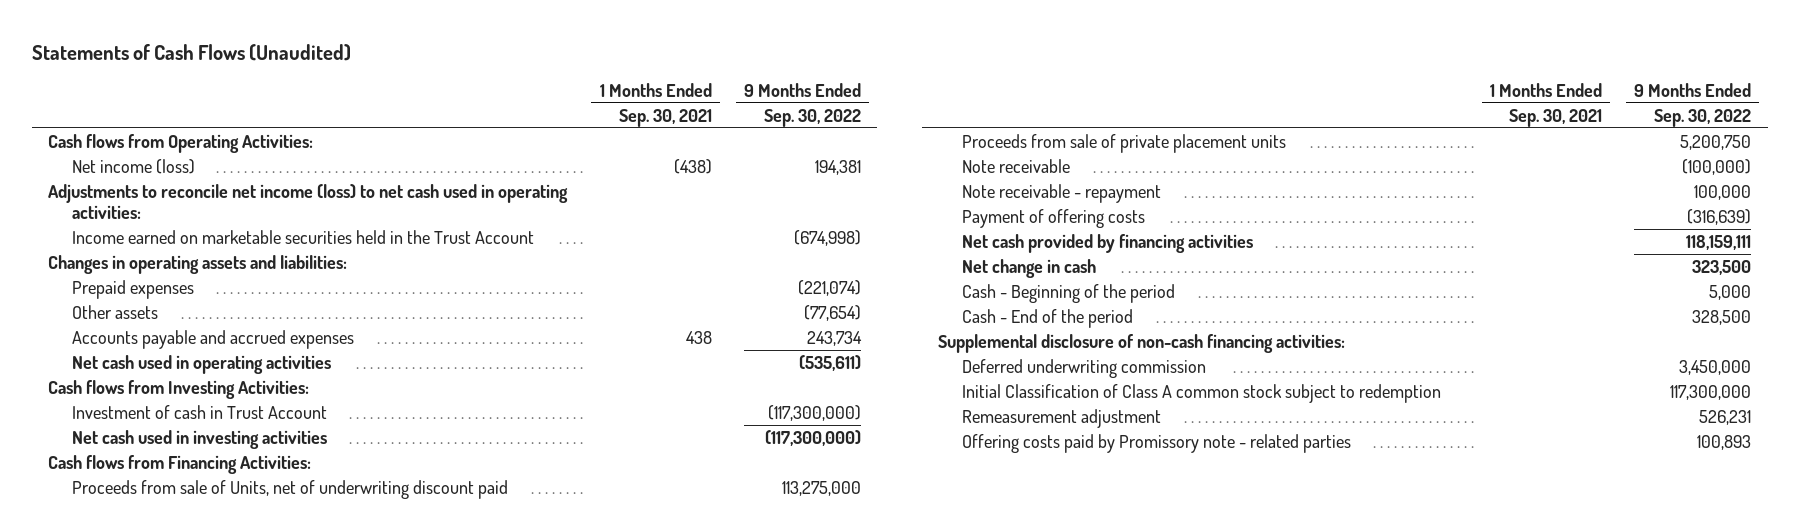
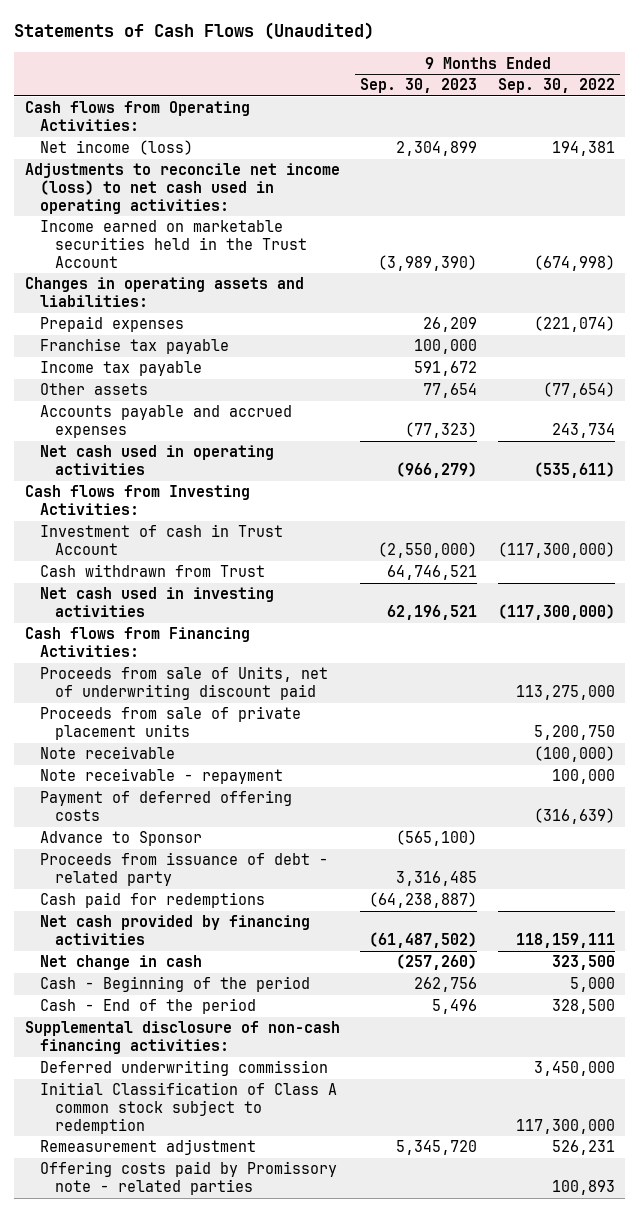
- | 1 Months Ended Sep. 30, 2021 | 9 Months Ended Sep. 30, 2022
+ | 9 Months Ended Sep. 30, 2023 | 9 Months Ended Sep. 30, 2022
+ Franchise tax payable | 100,000 |
+ Income tax payable | 591,672 |
+ Cash withdrawn from Trust | 64,746,521 |
- Payment of offering costs | | (316,639)
+ Payment of deferred offering costs | | (316,639)
+ Advance to Sponsor | (565,100) |
+ Proceeds from issuance of debt - related party | 3,316,485 |
+ Cash paid for redemptions | (64,238,887) |

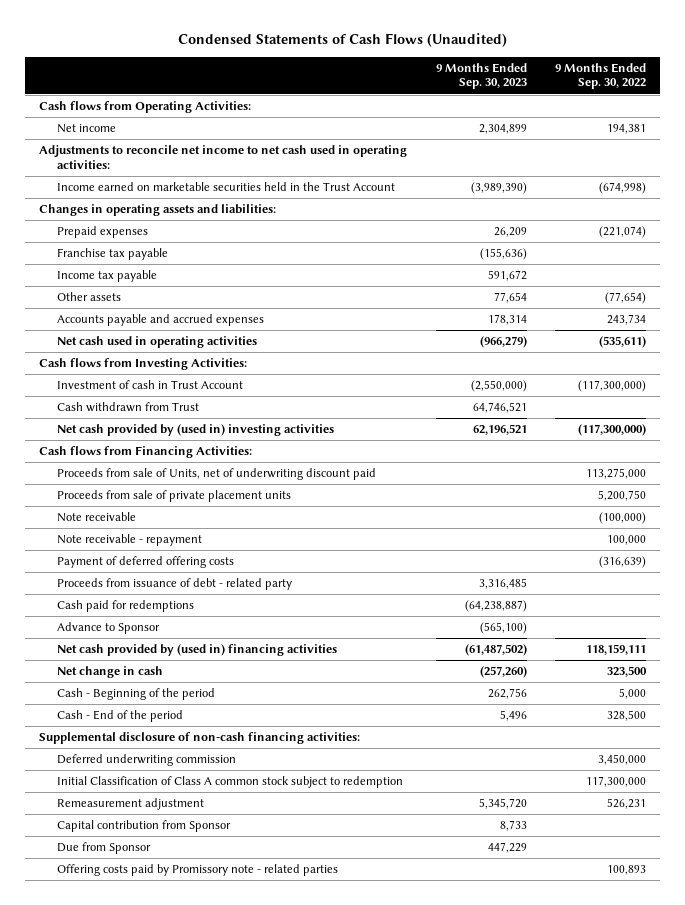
- Statements of Cash Flows (Unaudited)
+ Condensed Statements of Cash Flows (Unaudited)
- Net income (loss) | 2,304,899 | 194,381
- Adjustments to reconcile net income (loss) to net cash used in operating activities:
+ Net income | 2,304,899 | 194,381
+ Adjustments to reconcile net income to net cash used in operating activities:
- Franchise tax payable | 100,000 |
+ Franchise tax payable | (155,636) |
- Accounts payable and accrued expenses | (77,323) | 243,734
+ Accounts payable and accrued expenses | 178,314 | 243,734
- Net cash used in investing activities | 62,196,521 | (117,300,000)
+ Net cash provided by (used in) investing activities | 62,196,521 | (117,300,000)
- Net cash provided by financing activities | (61,487,502) | 118,159,111
moved down: Advance to Sponsor | (565,100) |
+ Net cash provided by (used in) financing activities | (61,487,502) | 118,159,111
+ Capital contribution from Sponsor | 8,733 |
+ Due from Sponsor | 447,229 |

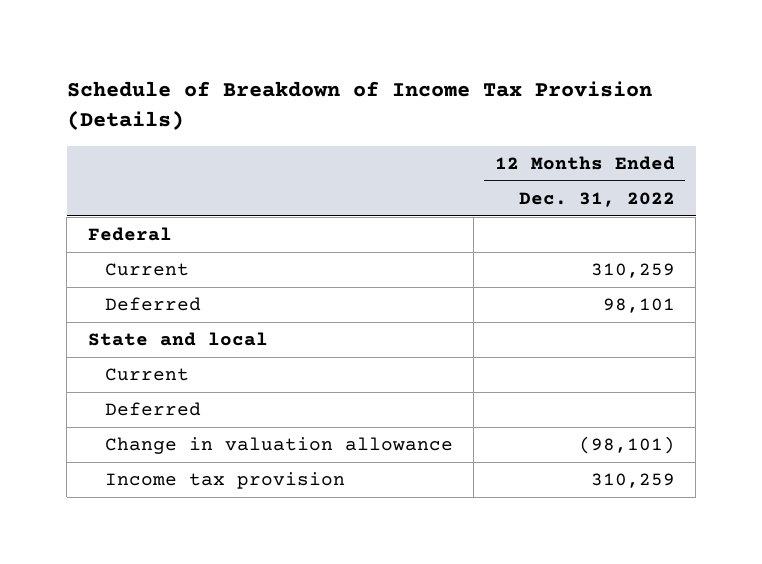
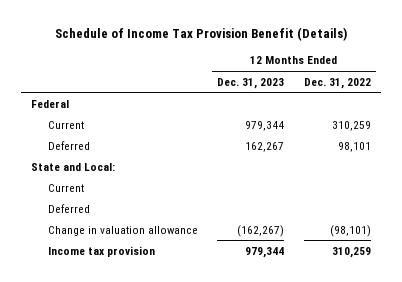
- Schedule of Breakdown of Income Tax Provision (Details)
+ Schedule of Income Tax Provision Benefit (Details)
- | 12 Months Ended Dec. 31, 2022
+ | 12 Months Ended Dec. 31, 2023 | 12 Months Ended Dec. 31, 2022
- State and local
+ State and Local:

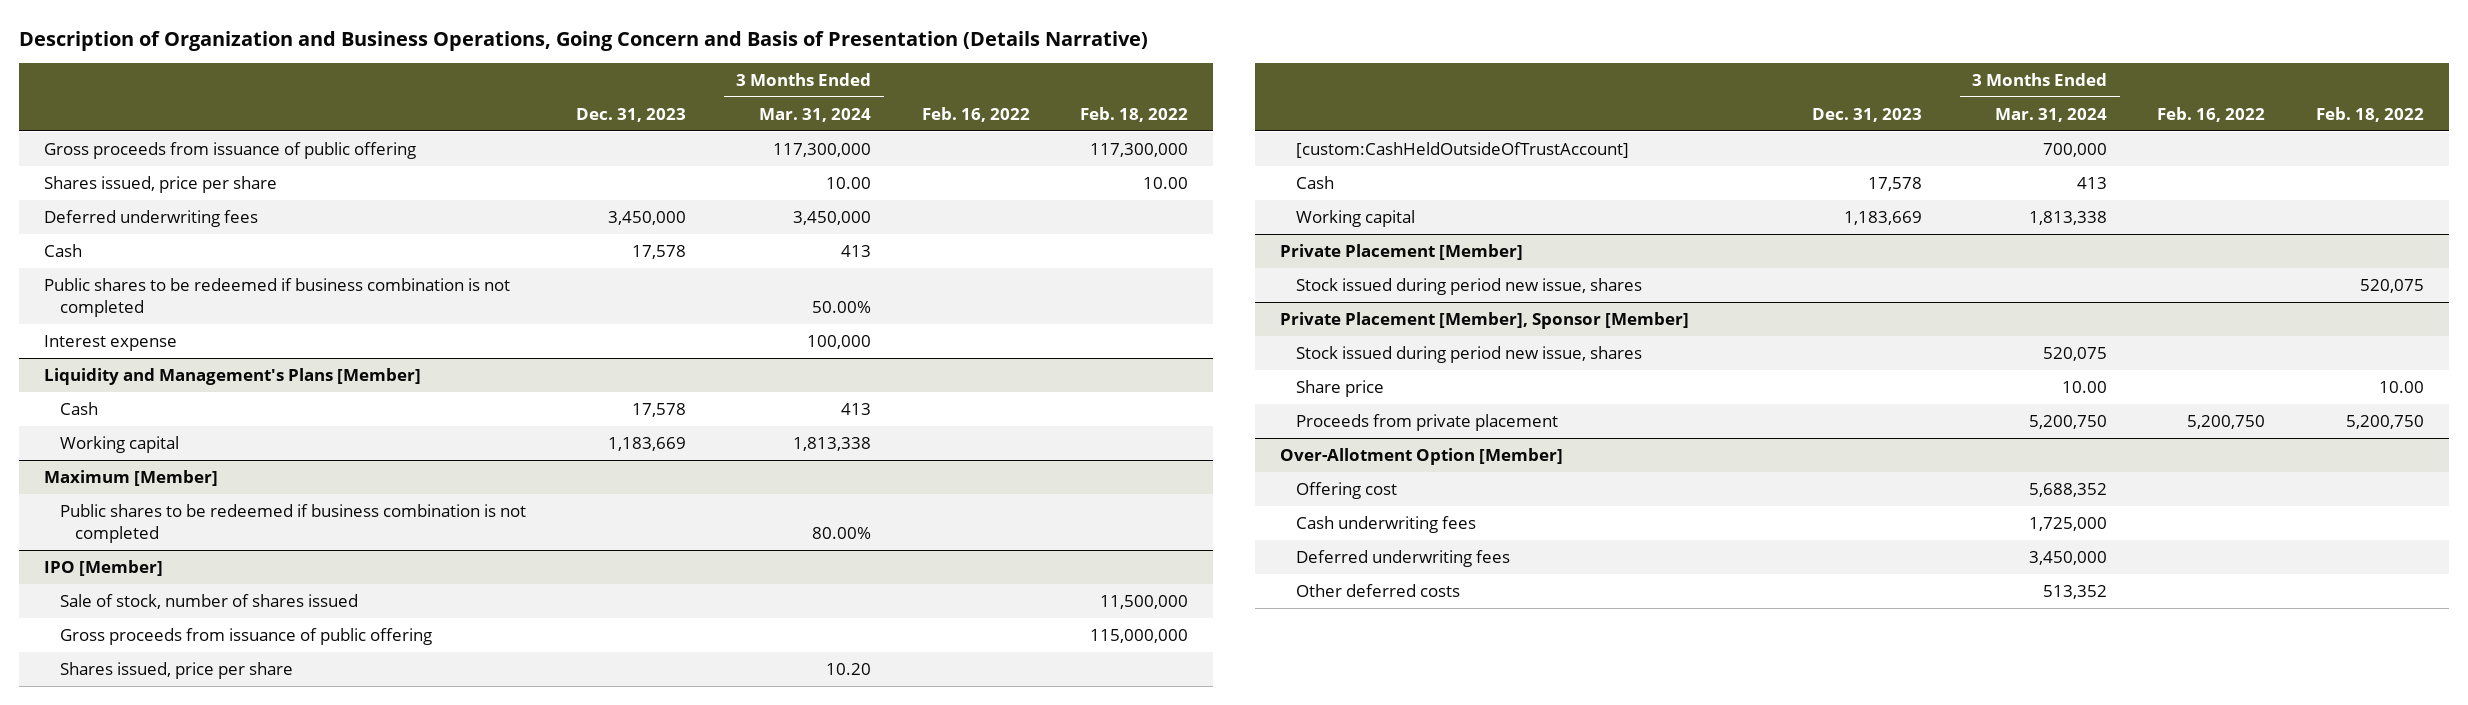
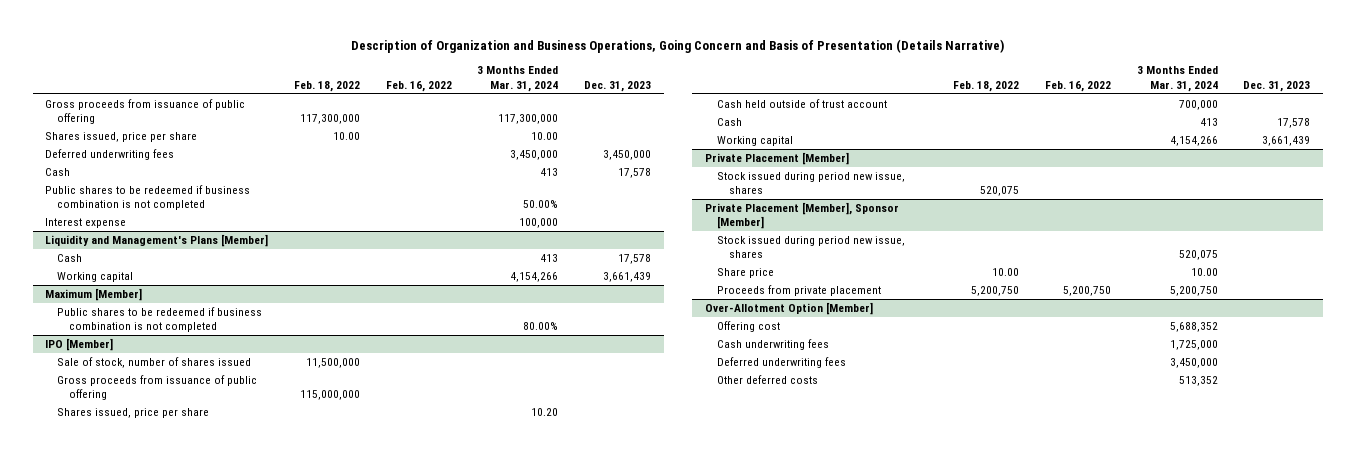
- | Dec. 31, 2023 | 3 Months Ended Mar. 31, 2024 | Feb. 16, 2022 | Feb. 18, 2022
+ | Feb. 18, 2022 | Feb. 16, 2022 | 3 Months Ended Mar. 31, 2024 | Dec. 31, 2023
@ Liquidity and Management's Plans [Member]
- Working capital | 1,183,669 | 1,813,338 | |
+ Working capital | | | 4,154,266 | 3,661,439
@ IPO [Member]
- [custom:CashHeldOutsideOfTrustAccount] | | 700,000 | |
+ Cash held outside of trust account | | | 700,000 |
- Working capital | 1,183,669 | 1,813,338 | |
+ Working capital | | | 4,154,266 | 3,661,439

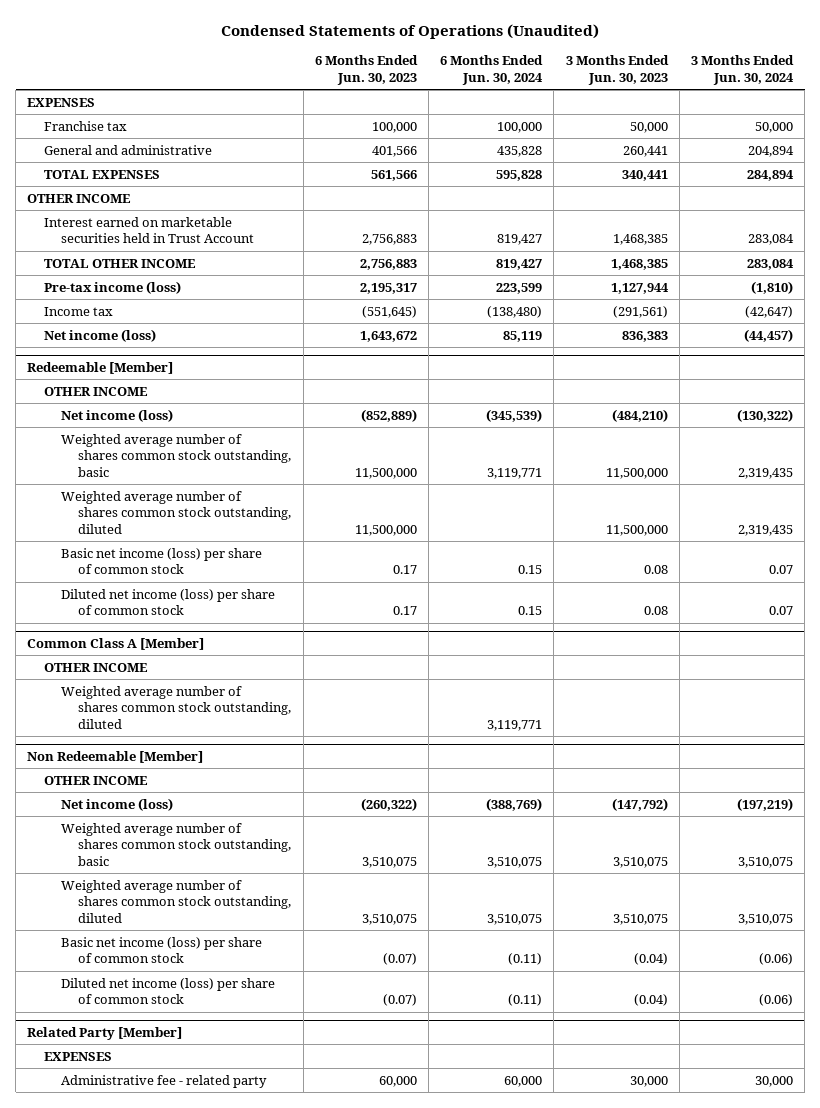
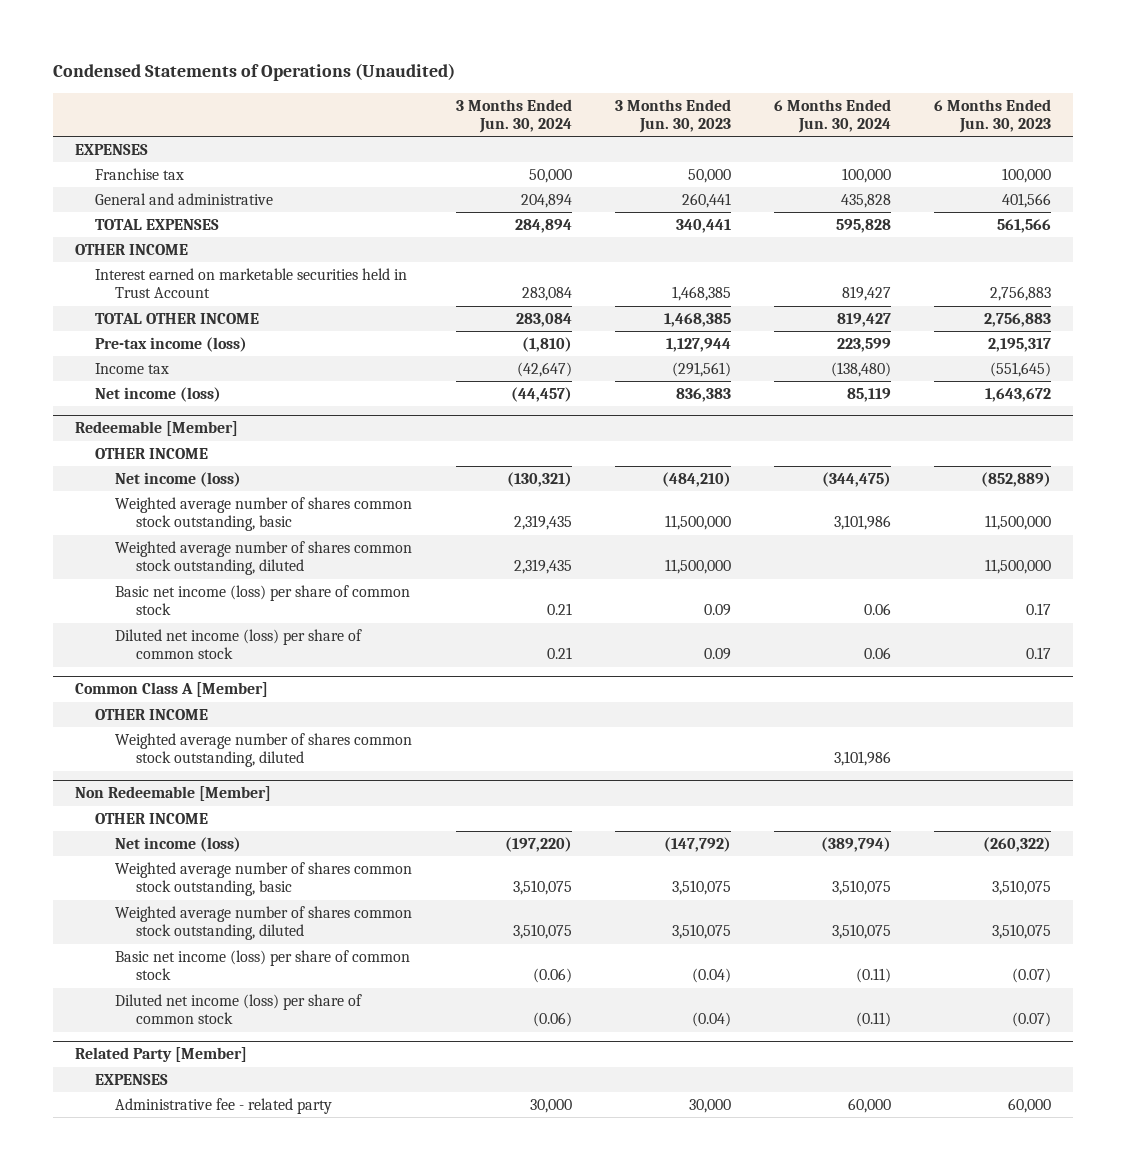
- | 6 Months Ended Jun. 30, 2023 | 6 Months Ended Jun. 30, 2024 | 3 Months Ended Jun. 30, 2023 | 3 Months Ended Jun. 30, 2024
+ | 3 Months Ended Jun. 30, 2024 | 3 Months Ended Jun. 30, 2023 | 6 Months Ended Jun. 30, 2024 | 6 Months Ended Jun. 30, 2023
@ Redeemable [Member]
- Net income (loss) | (852,889) | (345,539) | (484,210) | (130,322)
- Weighted average number of shares common stock outstanding, basic | 11,500,000 | 3,119,771 | 11,500,000 | 2,319,435
+ Net income (loss) | (130,321) | (484,210) | (344,475) | (852,889)
+ Weighted average number of shares common stock outstanding, basic | 2,319,435 | 11,500,000 | 3,101,986 | 11,500,000
- Basic net income (loss) per share of common stock | 0.17 | 0.15 | 0.08 | 0.07
- Diluted net income (loss) per share of common stock | 0.17 | 0.15 | 0.08 | 0.07
+ Basic net income (loss) per share of common stock | 0.21 | 0.09 | 0.06 | 0.17
+ Diluted net income (loss) per share of common stock | 0.21 | 0.09 | 0.06 | 0.17
@ Common Class A [Member]
- Weighted average number of shares common stock outstanding, diluted | | 3,119,771 | |
+ Weighted average number of shares common stock outstanding, diluted | | | 3,101,986 |
@ Non Redeemable [Member]
- Net income (loss) | (260,322) | (388,769) | (147,792) | (197,219)
+ Net income (loss) | (197,220) | (147,792) | (389,794) | (260,322)

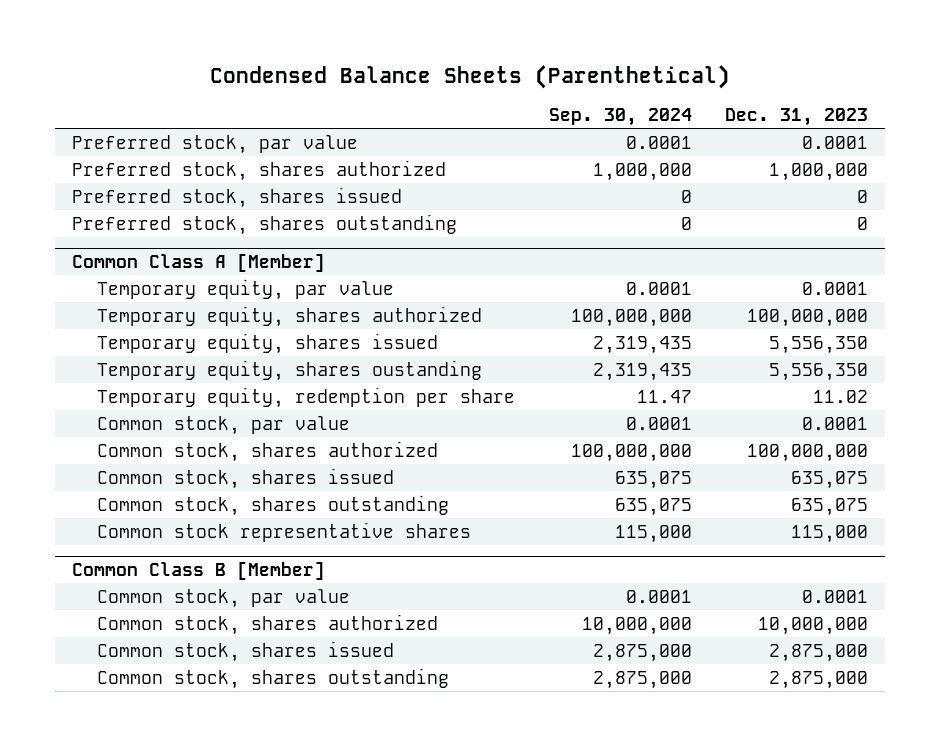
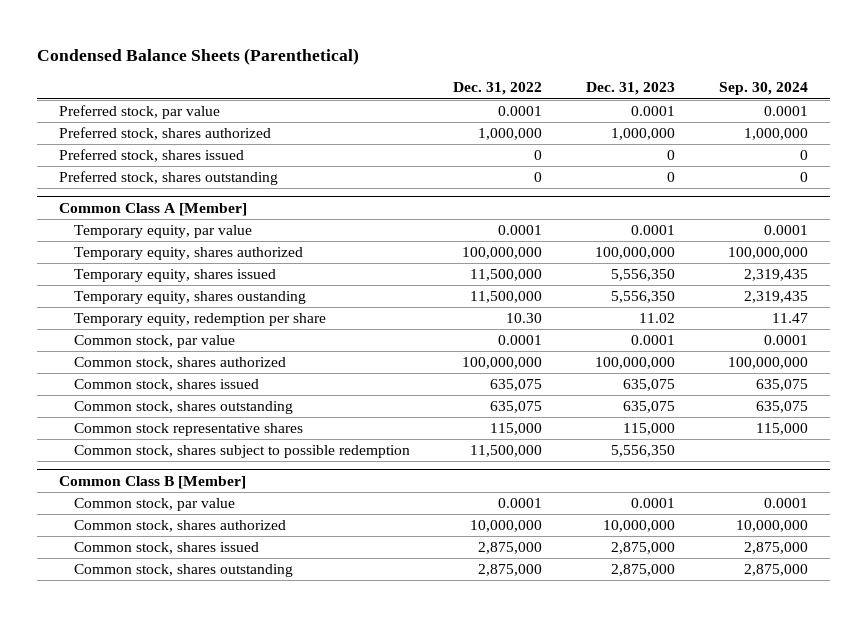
- | Sep. 30, 2024 | Dec. 31, 2023
+ | Dec. 31, 2022 | Dec. 31, 2023 | Sep. 30, 2024
@ Common Class A [Member]
+ Common stock, shares subject to possible redemption | 11,500,000 | 5,556,350 |

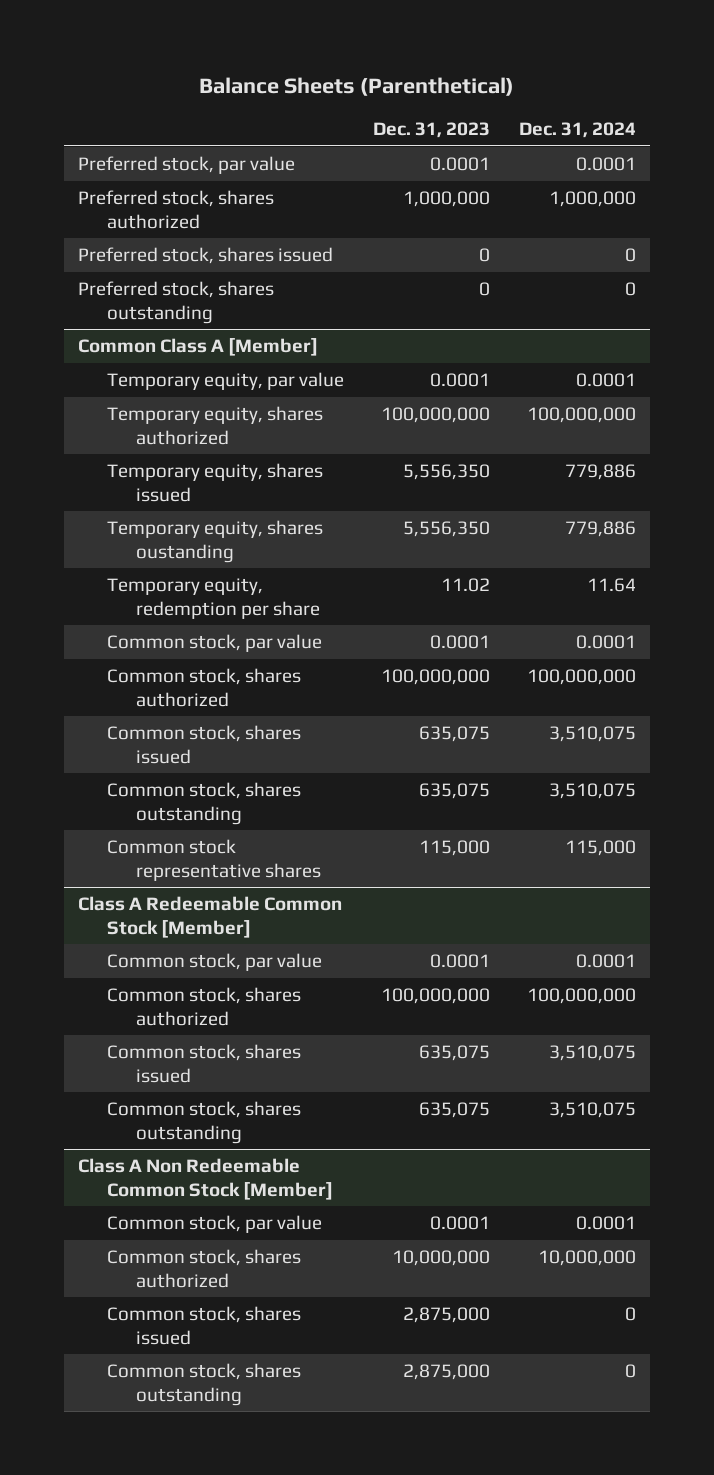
- Condensed Balance Sheets (Parenthetical)
+ Balance Sheets (Parenthetical)
- | Dec. 31, 2022 | Dec. 31, 2023 | Sep. 30, 2024
+ | Dec. 31, 2023 | Dec. 31, 2024
@ Common Class A [Member]
- Common stock, shares subject to possible redemption | 11,500,000 | 5,556,350 |
- Common Class B [Member]
+ Class A Redeemable Common Stock [Member]
+ Common stock, shares authorized | 100,000,000 | 100,000,000
+ Common stock, shares issued | 635,075 | 3,510,075
+ Common stock, shares outstanding | 635,075 | 3,510,075
+ Class A Non Redeemable Common Stock [Member]
+ Common stock, par value | 0.0001 | 0.0001

